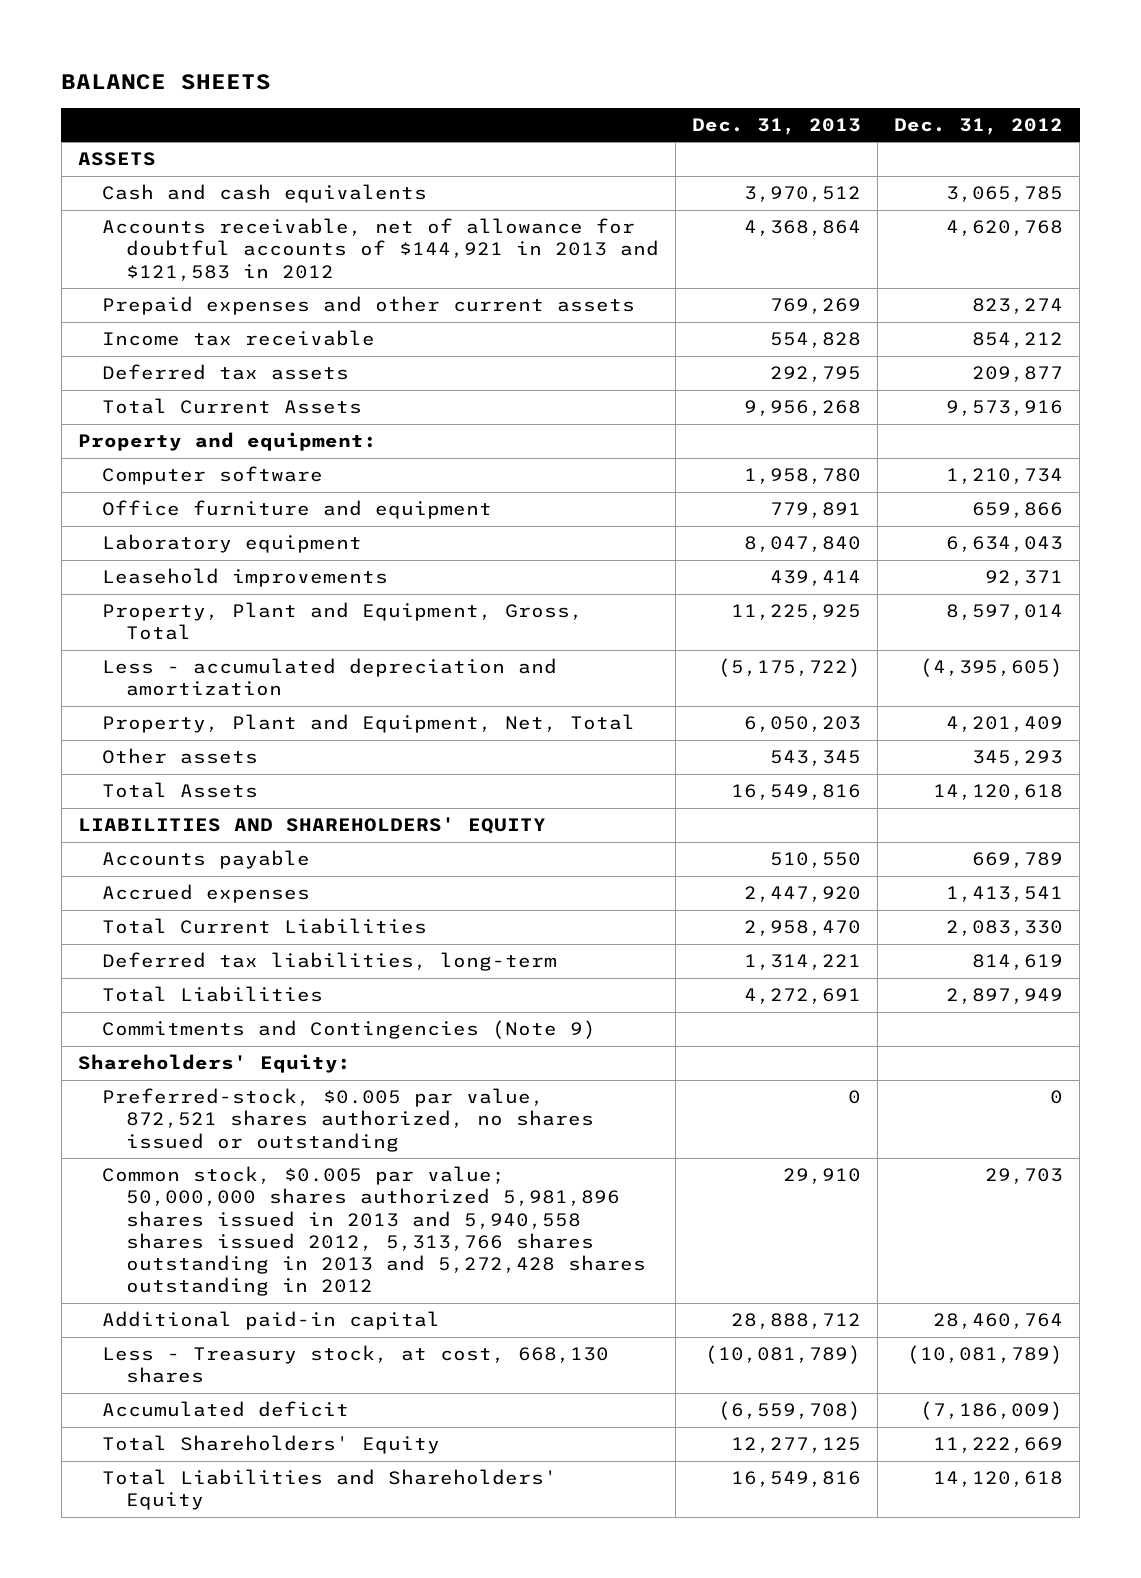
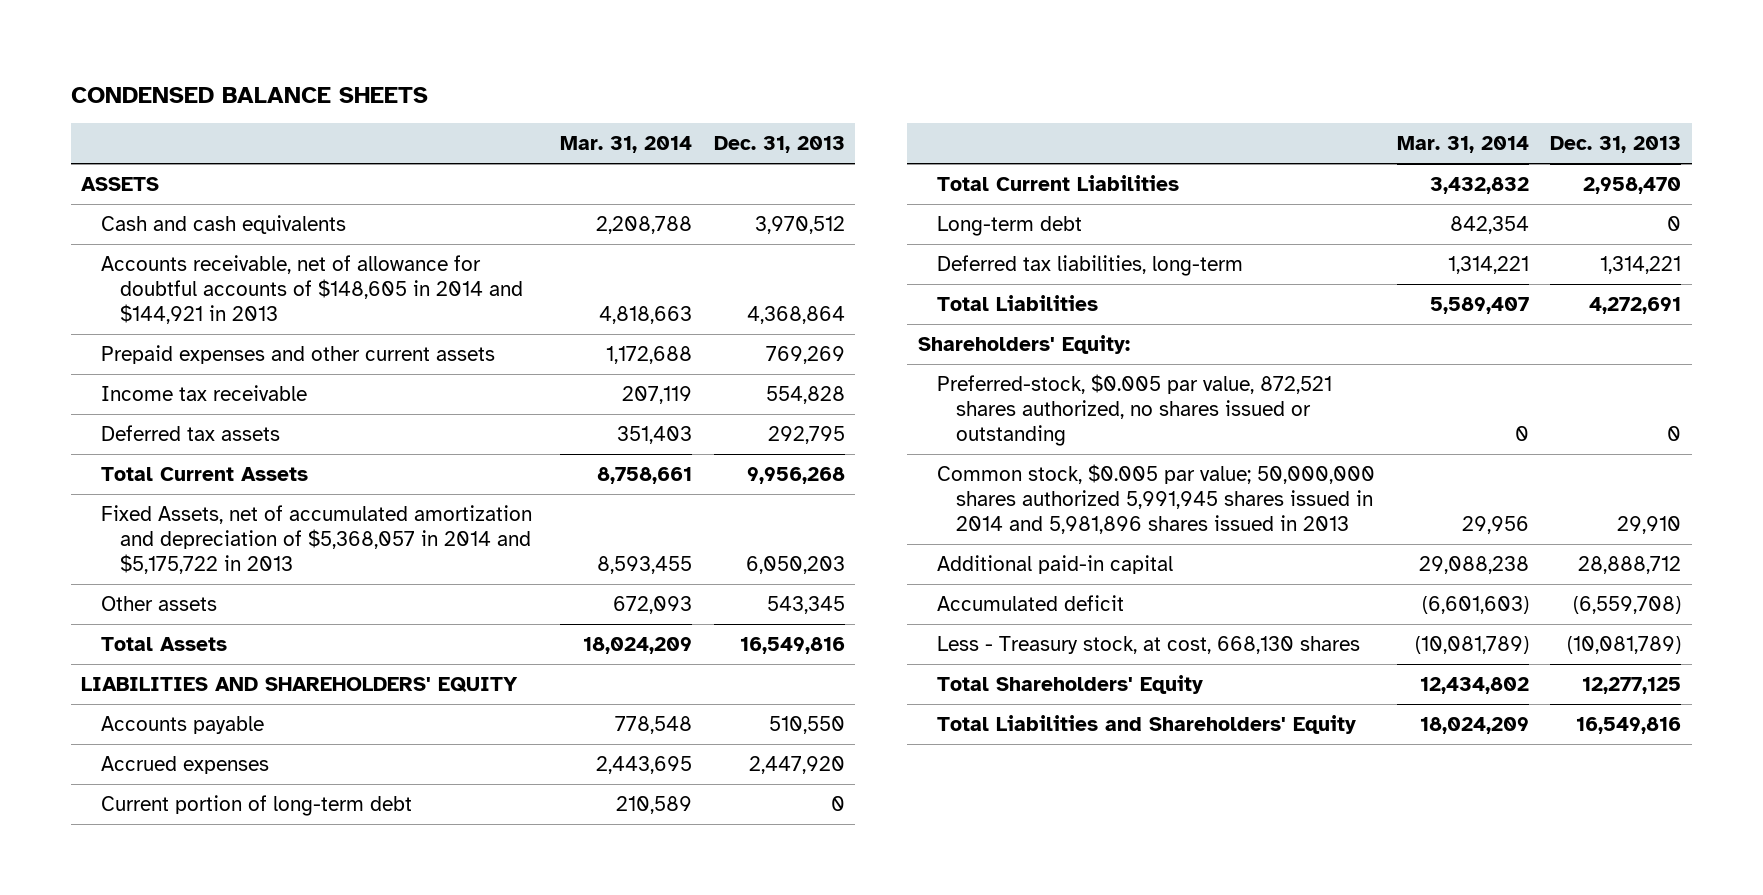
- BALANCE SHEETS
+ CONDENSED BALANCE SHEETS
- | Dec. 31, 2013 | Dec. 31, 2012
+ | Mar. 31, 2014 | Dec. 31, 2013
- Accounts receivable, net of allowance for doubtful accounts of $144,921 in 2013 and $121,583 in 2012 | 4,368,864 | 4,620,768
+ Accounts receivable, net of allowance for doubtful accounts of $148,605 in 2014 and $144,921 in 2013 | 4,818,663 | 4,368,864
- Property and equipment:
- Computer software | 1,958,780 | 1,210,734
- Office furniture and equipment | 779,891 | 659,866
- Laboratory equipment | 8,047,840 | 6,634,043
- Leasehold improvements | 439,414 | 92,371
- Property, Plant and Equipment, Gross, Total | 11,225,925 | 8,597,014
- Less - accumulated depreciation and amortization | (5,175,722) | (4,395,605)
- Property, Plant and Equipment, Net, Total | 6,050,203 | 4,201,409
+ Fixed Assets, net of accumulated amortization and depreciation of $5,368,057 in 2014 and $5,175,722 in 2013 | 8,593,455 | 6,050,203
+ Current portion of long-term debt | 210,589 | 0
+ Long-term debt | 842,354 | 0
- Commitments and Contingencies (Note 9)
- Common stock, $0.005 par value; 50,000,000 shares authorized 5,981,896 shares issued in 2013 and 5,940,558 shares issued 2012, 5,313,766 shares outstanding in 2013 and 5,272,428 shares outstanding in 2012 | 29,910 | 29,703
+ Common stock, $0.005 par value; 50,000,000 shares authorized 5,991,945 shares issued in 2014 and 5,981,896 shares issued in 2013 | 29,956 | 29,910
moved down: Less - Treasury stock, at cost, 668,130 shares | (10,081,789) | (10,081,789)

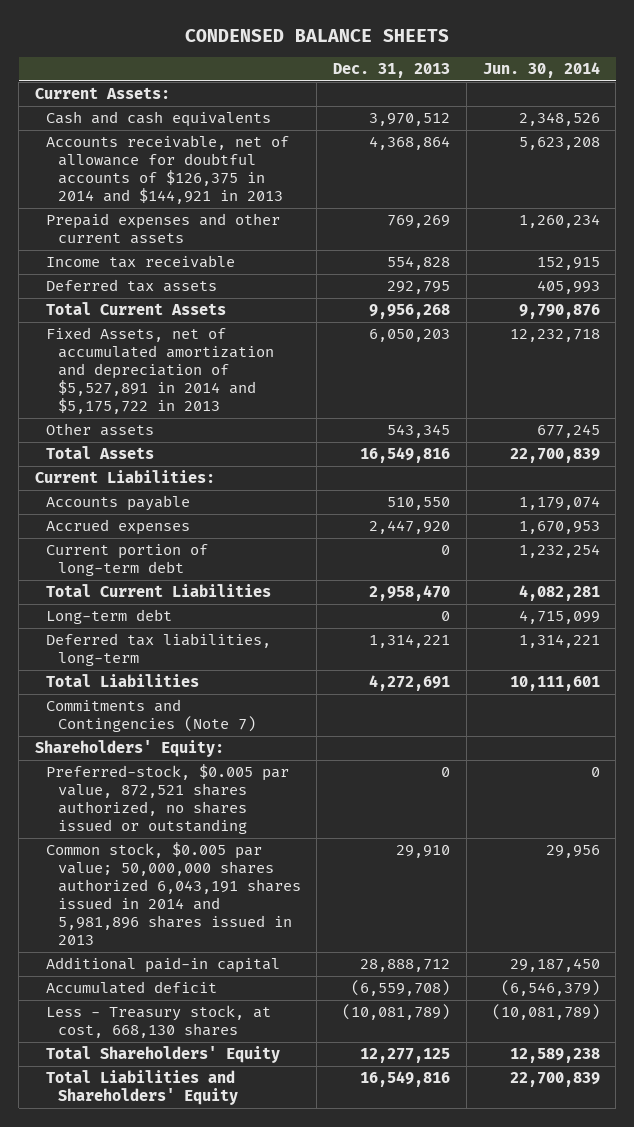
- | Mar. 31, 2014 | Dec. 31, 2013
+ | Dec. 31, 2013 | Jun. 30, 2014
- ASSETS
+ Current Assets:
- Accounts receivable, net of allowance for doubtful accounts of $148,605 in 2014 and $144,921 in 2013 | 4,818,663 | 4,368,864
+ Accounts receivable, net of allowance for doubtful accounts of $126,375 in 2014 and $144,921 in 2013 | 4,368,864 | 5,623,208
- Fixed Assets, net of accumulated amortization and depreciation of $5,368,057 in 2014 and $5,175,722 in 2013 | 8,593,455 | 6,050,203
+ Fixed Assets, net of accumulated amortization and depreciation of $5,527,891 in 2014 and $5,175,722 in 2013 | 6,050,203 | 12,232,718
- LIABILITIES AND SHAREHOLDERS' EQUITY
+ Current Liabilities:
+ Commitments and Contingencies (Note 7)
- Common stock, $0.005 par value; 50,000,000 shares authorized 5,991,945 shares issued in 2014 and 5,981,896 shares issued in 2013 | 29,956 | 29,910
+ Common stock, $0.005 par value; 50,000,000 shares authorized 6,043,191 shares issued in 2014 and 5,981,896 shares issued in 2013 | 29,910 | 29,956

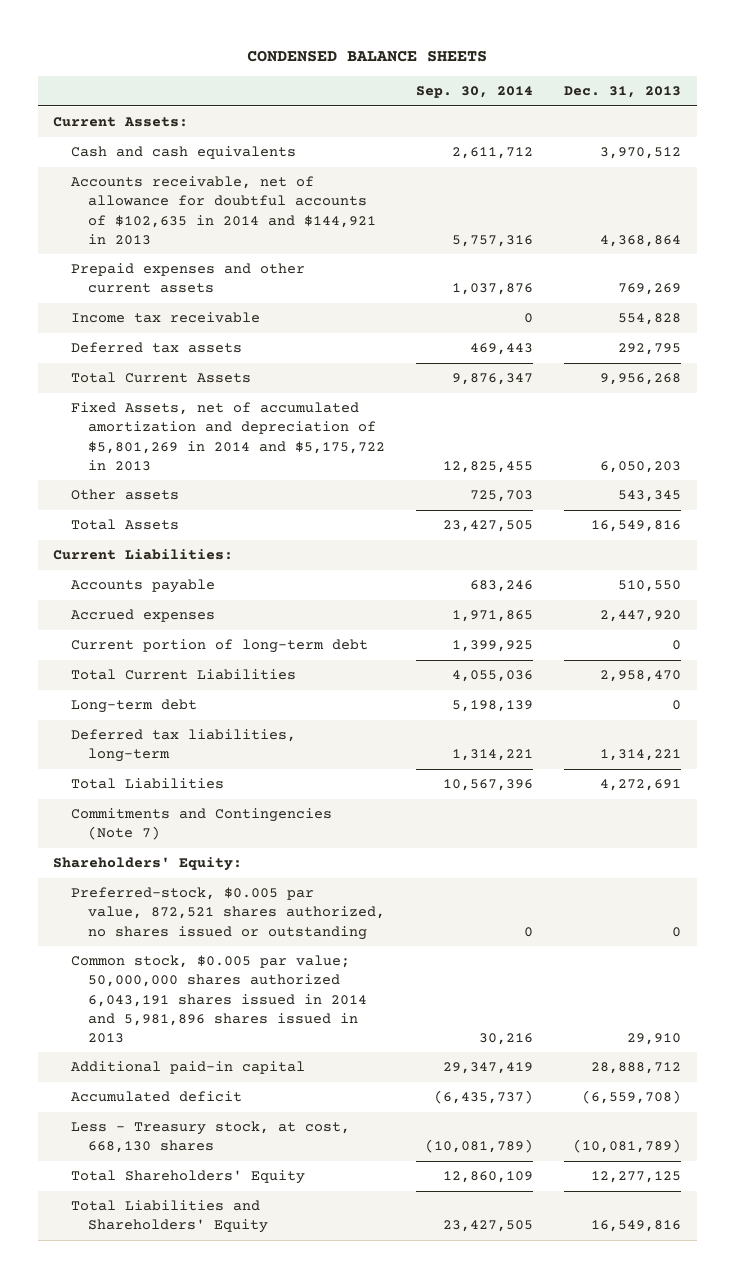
- | Dec. 31, 2013 | Jun. 30, 2014
+ | Sep. 30, 2014 | Dec. 31, 2013
- Accounts receivable, net of allowance for doubtful accounts of $126,375 in 2014 and $144,921 in 2013 | 4,368,864 | 5,623,208
+ Accounts receivable, net of allowance for doubtful accounts of $102,635 in 2014 and $144,921 in 2013 | 5,757,316 | 4,368,864
- Fixed Assets, net of accumulated amortization and depreciation of $5,527,891 in 2014 and $5,175,722 in 2013 | 6,050,203 | 12,232,718
+ Fixed Assets, net of accumulated amortization and depreciation of $5,801,269 in 2014 and $5,175,722 in 2013 | 12,825,455 | 6,050,203

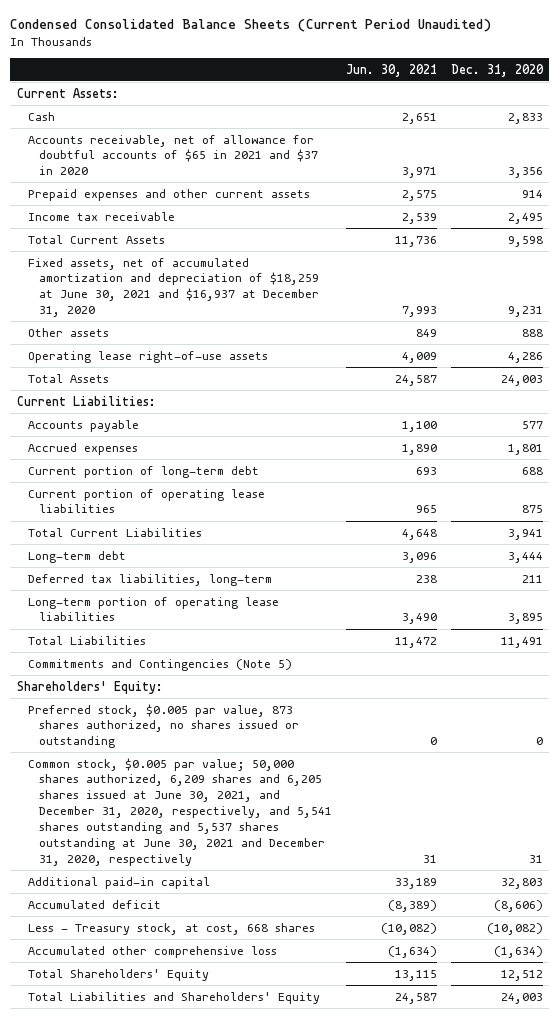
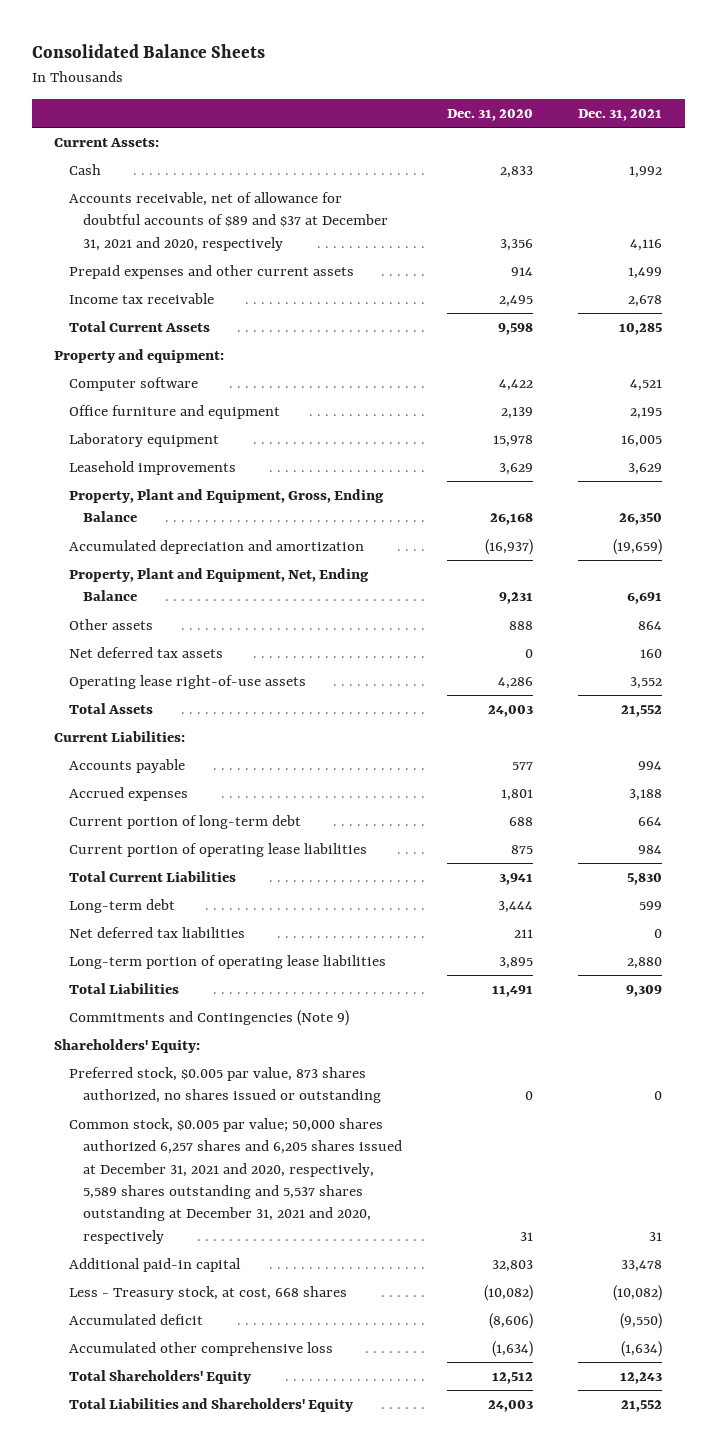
- Condensed Consolidated Balance Sheets (Current Period Unaudited)
+ Consolidated Balance Sheets
- | Jun. 30, 2021 | Dec. 31, 2020
+ | Dec. 31, 2020 | Dec. 31, 2021
- Accounts receivable, net of allowance for doubtful accounts of $65 in 2021 and $37 in 2020 | 3,971 | 3,356
+ Accounts receivable, net of allowance for doubtful accounts of $89 and $37 at December 31, 2021 and 2020, respectively | 3,356 | 4,116
- Fixed assets, net of accumulated amortization and depreciation of $18,259 at June 30, 2021 and $16,937 at December 31, 2020 | 7,993 | 9,231
+ Property and equipment:
+ Computer software | 4,422 | 4,521
+ Office furniture and equipment | 2,139 | 2,195
+ Laboratory equipment | 15,978 | 16,005
+ Leasehold improvements | 3,629 | 3,629
+ Property, Plant and Equipment, Gross, Ending Balance | 26,168 | 26,350
+ Accumulated depreciation and amortization | (16,937) | (19,659)
+ Property, Plant and Equipment, Net, Ending Balance | 9,231 | 6,691
+ Net deferred tax assets | 0 | 160
- Deferred tax liabilities, long-term | 238 | 211
+ Net deferred tax liabilities | 211 | 0
- Commitments and Contingencies (Note 5)
+ Commitments and Contingencies (Note 9)
- Common stock, $0.005 par value; 50,000 shares authorized, 6,209 shares and 6,205 shares issued at June 30, 2021, and December 31, 2020, respectively, and 5,541 shares outstanding and 5,537 shares outstanding at June 30, 2021 and December 31, 2020, respectively | 31 | 31
+ Common stock, $0.005 par value; 50,000 shares authorized 6,257 shares and 6,205 shares issued at December 31, 2021 and 2020, respectively, 5,589 shares outstanding and 5,537 shares outstanding at December 31, 2021 and 2020, respectively | 31 | 31
moved down: Accumulated deficit | (8,606) | (9,550)

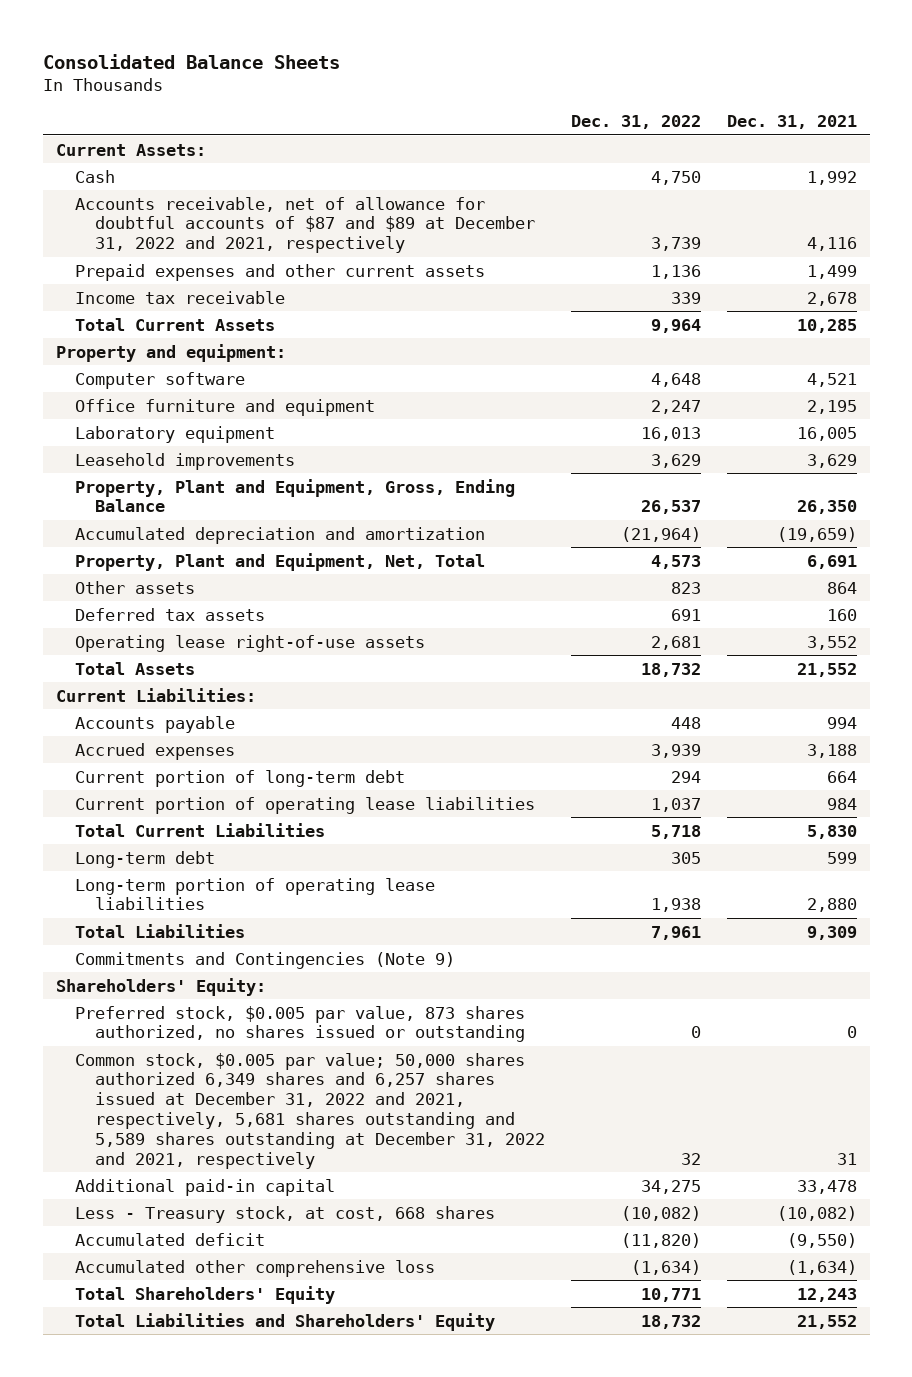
- | Dec. 31, 2020 | Dec. 31, 2021
+ | Dec. 31, 2022 | Dec. 31, 2021
- Accounts receivable, net of allowance for doubtful accounts of $89 and $37 at December 31, 2021 and 2020, respectively | 3,356 | 4,116
+ Accounts receivable, net of allowance for doubtful accounts of $87 and $89 at December 31, 2022 and 2021, respectively | 3,739 | 4,116
- Property, Plant and Equipment, Net, Ending Balance | 9,231 | 6,691
+ Property, Plant and Equipment, Net, Total | 4,573 | 6,691
- Net deferred tax assets | 0 | 160
+ Deferred tax assets | 691 | 160
- Net deferred tax liabilities | 211 | 0
- Common stock, $0.005 par value; 50,000 shares authorized 6,257 shares and 6,205 shares issued at December 31, 2021 and 2020, respectively, 5,589 shares outstanding and 5,537 shares outstanding at December 31, 2021 and 2020, respectively | 31 | 31
+ Common stock, $0.005 par value; 50,000 shares authorized 6,349 shares and 6,257 shares issued at December 31, 2022 and 2021, respectively, 5,681 shares outstanding and 5,589 shares outstanding at December 31, 2022 and 2021, respectively | 32 | 31

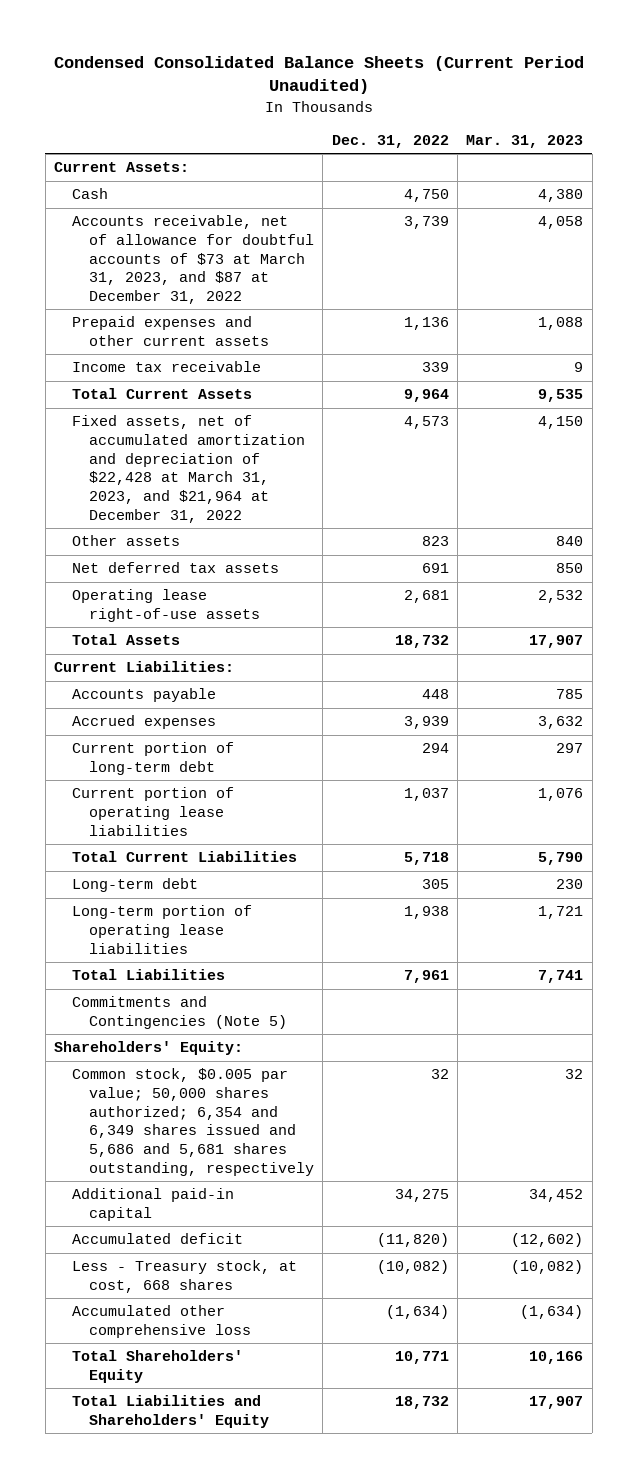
- Consolidated Balance Sheets
+ Condensed Consolidated Balance Sheets (Current Period Unaudited)
- | Dec. 31, 2022 | Dec. 31, 2021
+ | Dec. 31, 2022 | Mar. 31, 2023
- Accounts receivable, net of allowance for doubtful accounts of $87 and $89 at December 31, 2022 and 2021, respectively | 3,739 | 4,116
+ Accounts receivable, net of allowance for doubtful accounts of $73 at March 31, 2023, and $87 at December 31, 2022 | 3,739 | 4,058
- Property and equipment:
- Computer software | 4,648 | 4,521
- Office furniture and equipment | 2,247 | 2,195
- Laboratory equipment | 16,013 | 16,005
- Leasehold improvements | 3,629 | 3,629
- Property, Plant and Equipment, Gross, Ending Balance | 26,537 | 26,350
- Accumulated depreciation and amortization | (21,964) | (19,659)
- Property, Plant and Equipment, Net, Total | 4,573 | 6,691
+ Fixed assets, net of accumulated amortization and depreciation of $22,428 at March 31, 2023, and $21,964 at December 31, 2022 | 4,573 | 4,150
- Deferred tax assets | 691 | 160
+ Net deferred tax assets | 691 | 850
- Commitments and Contingencies (Note 9)
+ Commitments and Contingencies (Note 5)
- Preferred stock, $0.005 par value, 873 shares authorized, no shares issued or outstanding | 0 | 0
- Common stock, $0.005 par value; 50,000 shares authorized 6,349 shares and 6,257 shares issued at December 31, 2022 and 2021, respectively, 5,681 shares outstanding and 5,589 shares outstanding at December 31, 2022 and 2021, respectively | 32 | 31
+ Common stock, $0.005 par value; 50,000 shares authorized; 6,354 and 6,349 shares issued and 5,686 and 5,681 shares outstanding, respectively | 32 | 32
moved down: Less - Treasury stock, at cost, 668 shares | (10,082) | (10,082)

